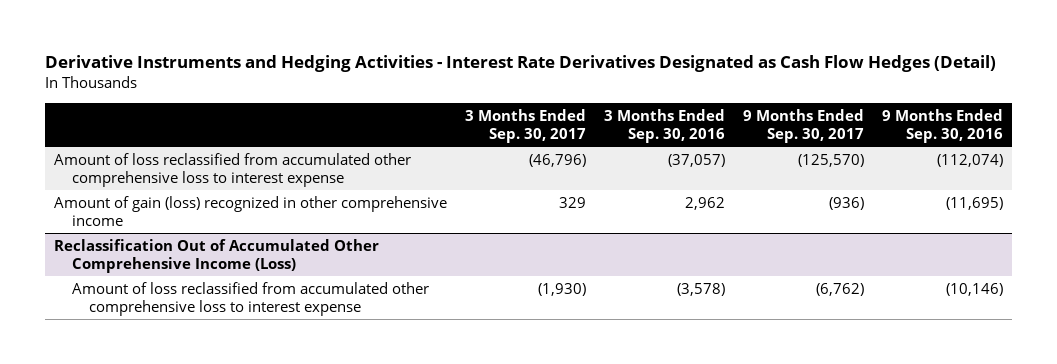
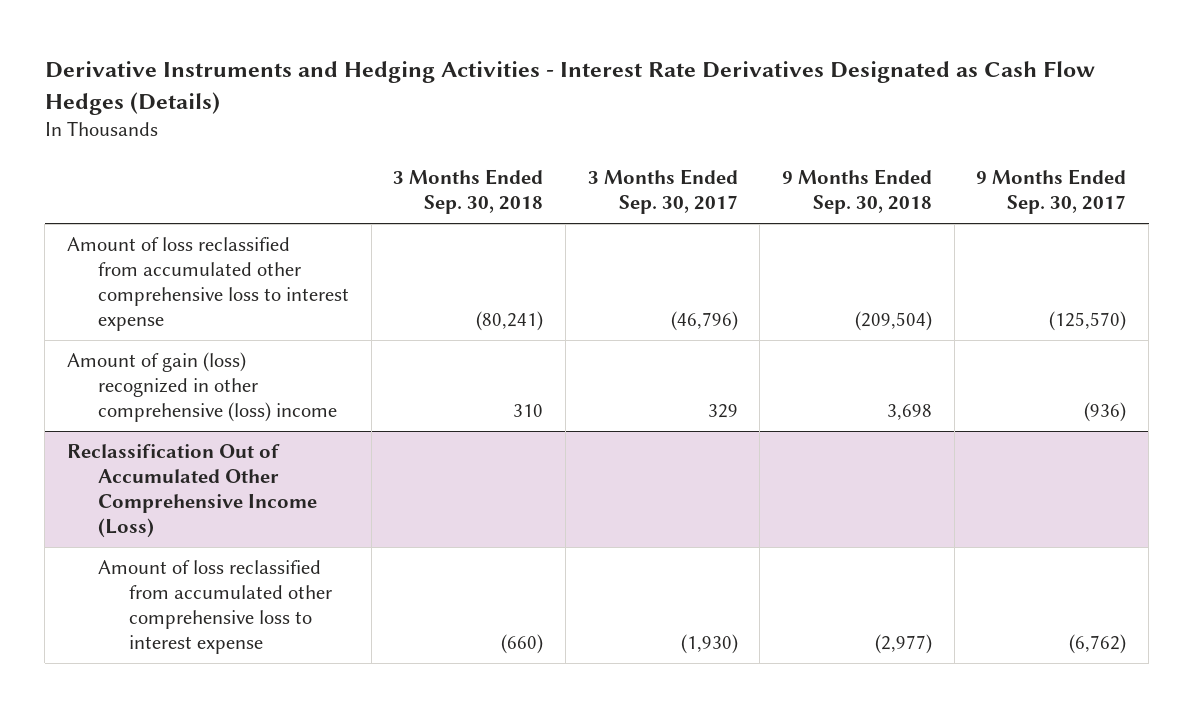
- Derivative Instruments and Hedging Activities - Interest Rate Derivatives Designated as Cash Flow Hedges (Detail)
+ Derivative Instruments and Hedging Activities - Interest Rate Derivatives Designated as Cash Flow Hedges (Details)
- | 3 Months Ended Sep. 30, 2017 | 3 Months Ended Sep. 30, 2016 | 9 Months Ended Sep. 30, 2017 | 9 Months Ended Sep. 30, 2016
+ | 3 Months Ended Sep. 30, 2018 | 3 Months Ended Sep. 30, 2017 | 9 Months Ended Sep. 30, 2018 | 9 Months Ended Sep. 30, 2017
- Amount of gain (loss) recognized in other comprehensive income | 329 | 2,962 | (936) | (11,695)
+ Amount of gain (loss) recognized in other comprehensive (loss) income | 310 | 329 | 3,698 | (936)

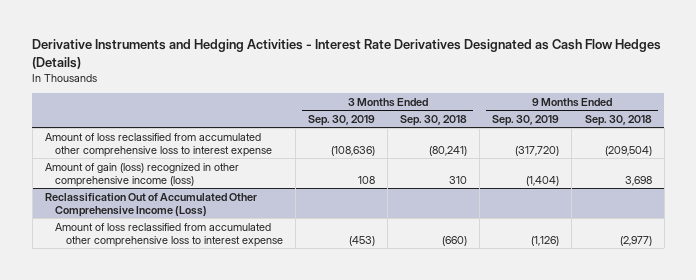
- | 3 Months Ended Sep. 30, 2018 | 3 Months Ended Sep. 30, 2017 | 9 Months Ended Sep. 30, 2018 | 9 Months Ended Sep. 30, 2017
+ | 3 Months Ended Sep. 30, 2019 | 3 Months Ended Sep. 30, 2018 | 9 Months Ended Sep. 30, 2019 | 9 Months Ended Sep. 30, 2018
- Amount of gain (loss) recognized in other comprehensive (loss) income | 310 | 329 | 3,698 | (936)
+ Amount of gain (loss) recognized in other comprehensive income (loss) | 108 | 310 | (1,404) | 3,698

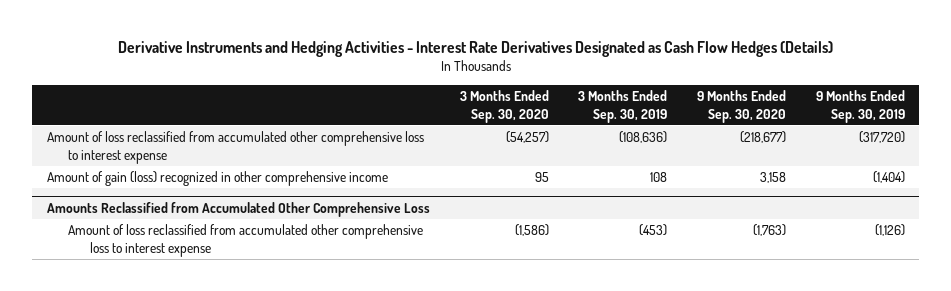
- | 3 Months Ended Sep. 30, 2019 | 3 Months Ended Sep. 30, 2018 | 9 Months Ended Sep. 30, 2019 | 9 Months Ended Sep. 30, 2018
+ | 3 Months Ended Sep. 30, 2020 | 3 Months Ended Sep. 30, 2019 | 9 Months Ended Sep. 30, 2020 | 9 Months Ended Sep. 30, 2019
- Amount of gain (loss) recognized in other comprehensive income (loss) | 108 | 310 | (1,404) | 3,698
- Reclassification Out of Accumulated Other Comprehensive Income (Loss)
+ Amount of gain (loss) recognized in other comprehensive income | 95 | 108 | 3,158 | (1,404)
+ Amounts Reclassified from Accumulated Other Comprehensive Loss

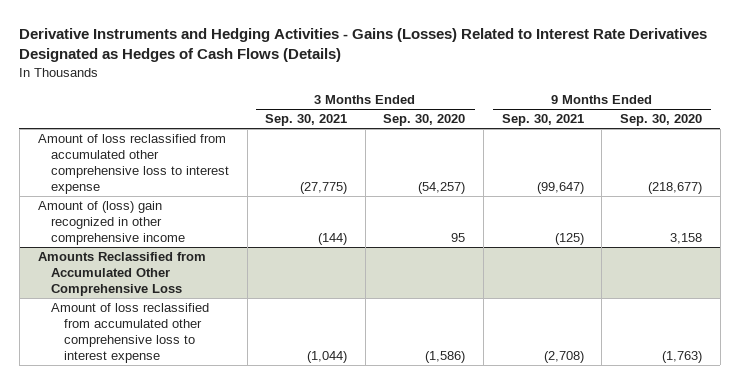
- Derivative Instruments and Hedging Activities - Interest Rate Derivatives Designated as Cash Flow Hedges (Details)
+ Derivative Instruments and Hedging Activities - Gains (Losses) Related to Interest Rate Derivatives Designated as Hedges of Cash Flows (Details)
- | 3 Months Ended Sep. 30, 2020 | 3 Months Ended Sep. 30, 2019 | 9 Months Ended Sep. 30, 2020 | 9 Months Ended Sep. 30, 2019
+ | 3 Months Ended Sep. 30, 2021 | 3 Months Ended Sep. 30, 2020 | 9 Months Ended Sep. 30, 2021 | 9 Months Ended Sep. 30, 2020
- Amount of gain (loss) recognized in other comprehensive income | 95 | 108 | 3,158 | (1,404)
+ Amount of (loss) gain recognized in other comprehensive income | (144) | 95 | (125) | 3,158

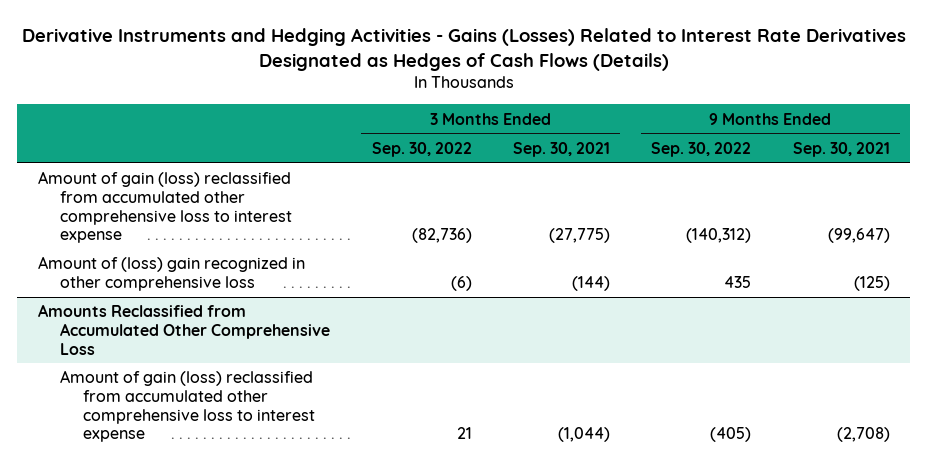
- | 3 Months Ended Sep. 30, 2021 | 3 Months Ended Sep. 30, 2020 | 9 Months Ended Sep. 30, 2021 | 9 Months Ended Sep. 30, 2020
+ | 3 Months Ended Sep. 30, 2022 | 3 Months Ended Sep. 30, 2021 | 9 Months Ended Sep. 30, 2022 | 9 Months Ended Sep. 30, 2021
- Amount of loss reclassified from accumulated other comprehensive loss to interest expense | (27,775) | (54,257) | (99,647) | (218,677)
- Amount of (loss) gain recognized in other comprehensive income | (144) | 95 | (125) | 3,158
+ Amount of gain (loss) reclassified from accumulated other comprehensive loss to interest expense | (82,736) | (27,775) | (140,312) | (99,647)
+ Amount of (loss) gain recognized in other comprehensive loss | (6) | (144) | 435 | (125)
@ Amounts Reclassified from Accumulated Other Comprehensive Loss
- Amount of loss reclassified from accumulated other comprehensive loss to interest expense | (1,044) | (1,586) | (2,708) | (1,763)
+ Amount of gain (loss) reclassified from accumulated other comprehensive loss to interest expense | 21 | (1,044) | (405) | (2,708)

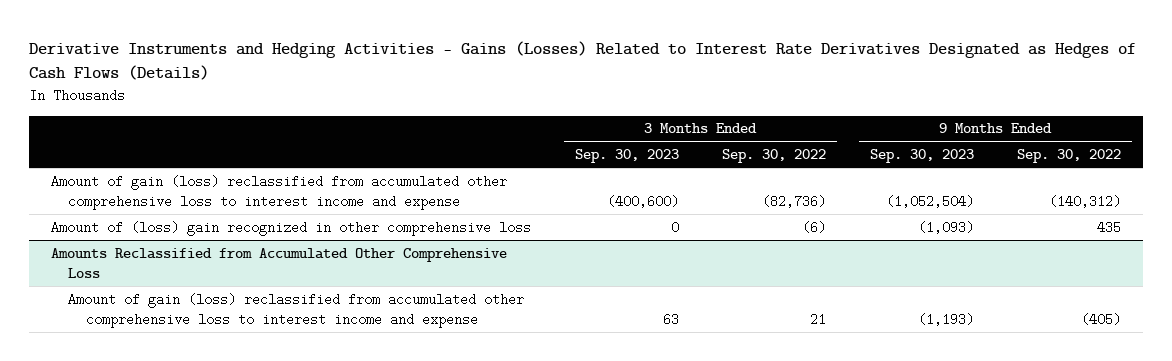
- | 3 Months Ended Sep. 30, 2022 | 3 Months Ended Sep. 30, 2021 | 9 Months Ended Sep. 30, 2022 | 9 Months Ended Sep. 30, 2021
+ | 3 Months Ended Sep. 30, 2023 | 3 Months Ended Sep. 30, 2022 | 9 Months Ended Sep. 30, 2023 | 9 Months Ended Sep. 30, 2022
- Amount of gain (loss) reclassified from accumulated other comprehensive loss to interest expense | (82,736) | (27,775) | (140,312) | (99,647)
+ Amount of gain (loss) reclassified from accumulated other comprehensive loss to interest income and expense | (400,600) | (82,736) | (1,052,504) | (140,312)
@ Amounts Reclassified from Accumulated Other Comprehensive Loss
- Amount of gain (loss) reclassified from accumulated other comprehensive loss to interest expense | 21 | (1,044) | (405) | (2,708)
+ Amount of gain (loss) reclassified from accumulated other comprehensive loss to interest income and expense | 63 | 21 | (1,193) | (405)

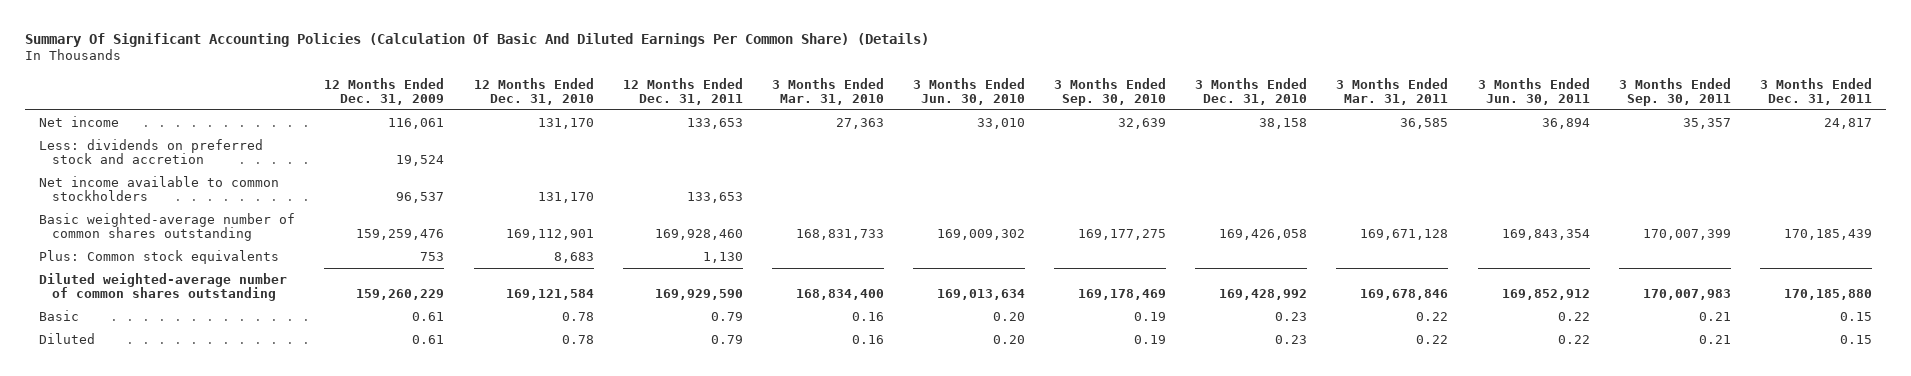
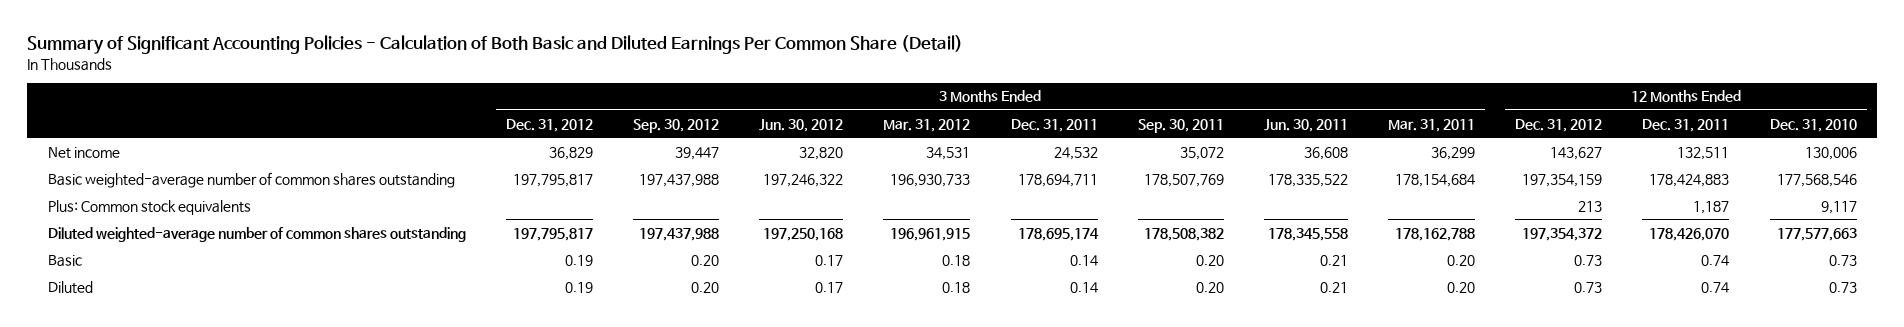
- Summary Of Significant Accounting Policies (Calculation Of Basic And Diluted Earnings Per Common Share) (Details)
+ Summary of Significant Accounting Policies - Calculation of Both Basic and Diluted Earnings Per Common Share (Detail)
- | 12 Months Ended Dec. 31, 2009 | 12 Months Ended Dec. 31, 2010 | 12 Months Ended Dec. 31, 2011 | 3 Months Ended Mar. 31, 2010 | 3 Months Ended Jun. 30, 2010 | 3 Months Ended Sep. 30, 2010 | 3 Months Ended Dec. 31, 2010 | 3 Months Ended Mar. 31, 2011 | 3 Months Ended Jun. 30, 2011 | 3 Months Ended Sep. 30, 2011 | 3 Months Ended Dec. 31, 2011
+ | 3 Months Ended Dec. 31, 2012 | 3 Months Ended Sep. 30, 2012 | 3 Months Ended Jun. 30, 2012 | 3 Months Ended Mar. 31, 2012 | 3 Months Ended Dec. 31, 2011 | 3 Months Ended Sep. 30, 2011 | 3 Months Ended Jun. 30, 2011 | 3 Months Ended Mar. 31, 2011 | 12 Months Ended Dec. 31, 2012 | 12 Months Ended Dec. 31, 2011 | 12 Months Ended Dec. 31, 2010
- Net income | 116,061 | 131,170 | 133,653 | 27,363 | 33,010 | 32,639 | 38,158 | 36,585 | 36,894 | 35,357 | 24,817
- Less: dividends on preferred stock and accretion | 19,524 | | | | | | | | | |
- Net income available to common stockholders | 96,537 | 131,170 | 133,653 | | | | | | | |
- Basic weighted-average number of common shares outstanding | 159,259,476 | 169,112,901 | 169,928,460 | 168,831,733 | 169,009,302 | 169,177,275 | 169,426,058 | 169,671,128 | 169,843,354 | 170,007,399 | 170,185,439
- Plus: Common stock equivalents | 753 | 8,683 | 1,130 | | | | | | | |
- Diluted weighted-average number of common shares outstanding | 159,260,229 | 169,121,584 | 169,929,590 | 168,834,400 | 169,013,634 | 169,178,469 | 169,428,992 | 169,678,846 | 169,852,912 | 170,007,983 | 170,185,880
- Basic | 0.61 | 0.78 | 0.79 | 0.16 | 0.20 | 0.19 | 0.23 | 0.22 | 0.22 | 0.21 | 0.15
- Diluted | 0.61 | 0.78 | 0.79 | 0.16 | 0.20 | 0.19 | 0.23 | 0.22 | 0.22 | 0.21 | 0.15
+ Net income | 36,829 | 39,447 | 32,820 | 34,531 | 24,532 | 35,072 | 36,608 | 36,299 | 143,627 | 132,511 | 130,006
+ Basic weighted-average number of common shares outstanding | 197,795,817 | 197,437,988 | 197,246,322 | 196,930,733 | 178,694,711 | 178,507,769 | 178,335,522 | 178,154,684 | 197,354,159 | 178,424,883 | 177,568,546
+ Plus: Common stock equivalents | | | | | | | | | 213 | 1,187 | 9,117
+ Diluted weighted-average number of common shares outstanding | 197,795,817 | 197,437,988 | 197,250,168 | 196,961,915 | 178,695,174 | 178,508,382 | 178,345,558 | 178,162,788 | 197,354,372 | 178,426,070 | 177,577,663
+ Basic | 0.19 | 0.20 | 0.17 | 0.18 | 0.14 | 0.20 | 0.21 | 0.20 | 0.73 | 0.74 | 0.73
+ Diluted | 0.19 | 0.20 | 0.17 | 0.18 | 0.14 | 0.20 | 0.21 | 0.20 | 0.73 | 0.74 | 0.73

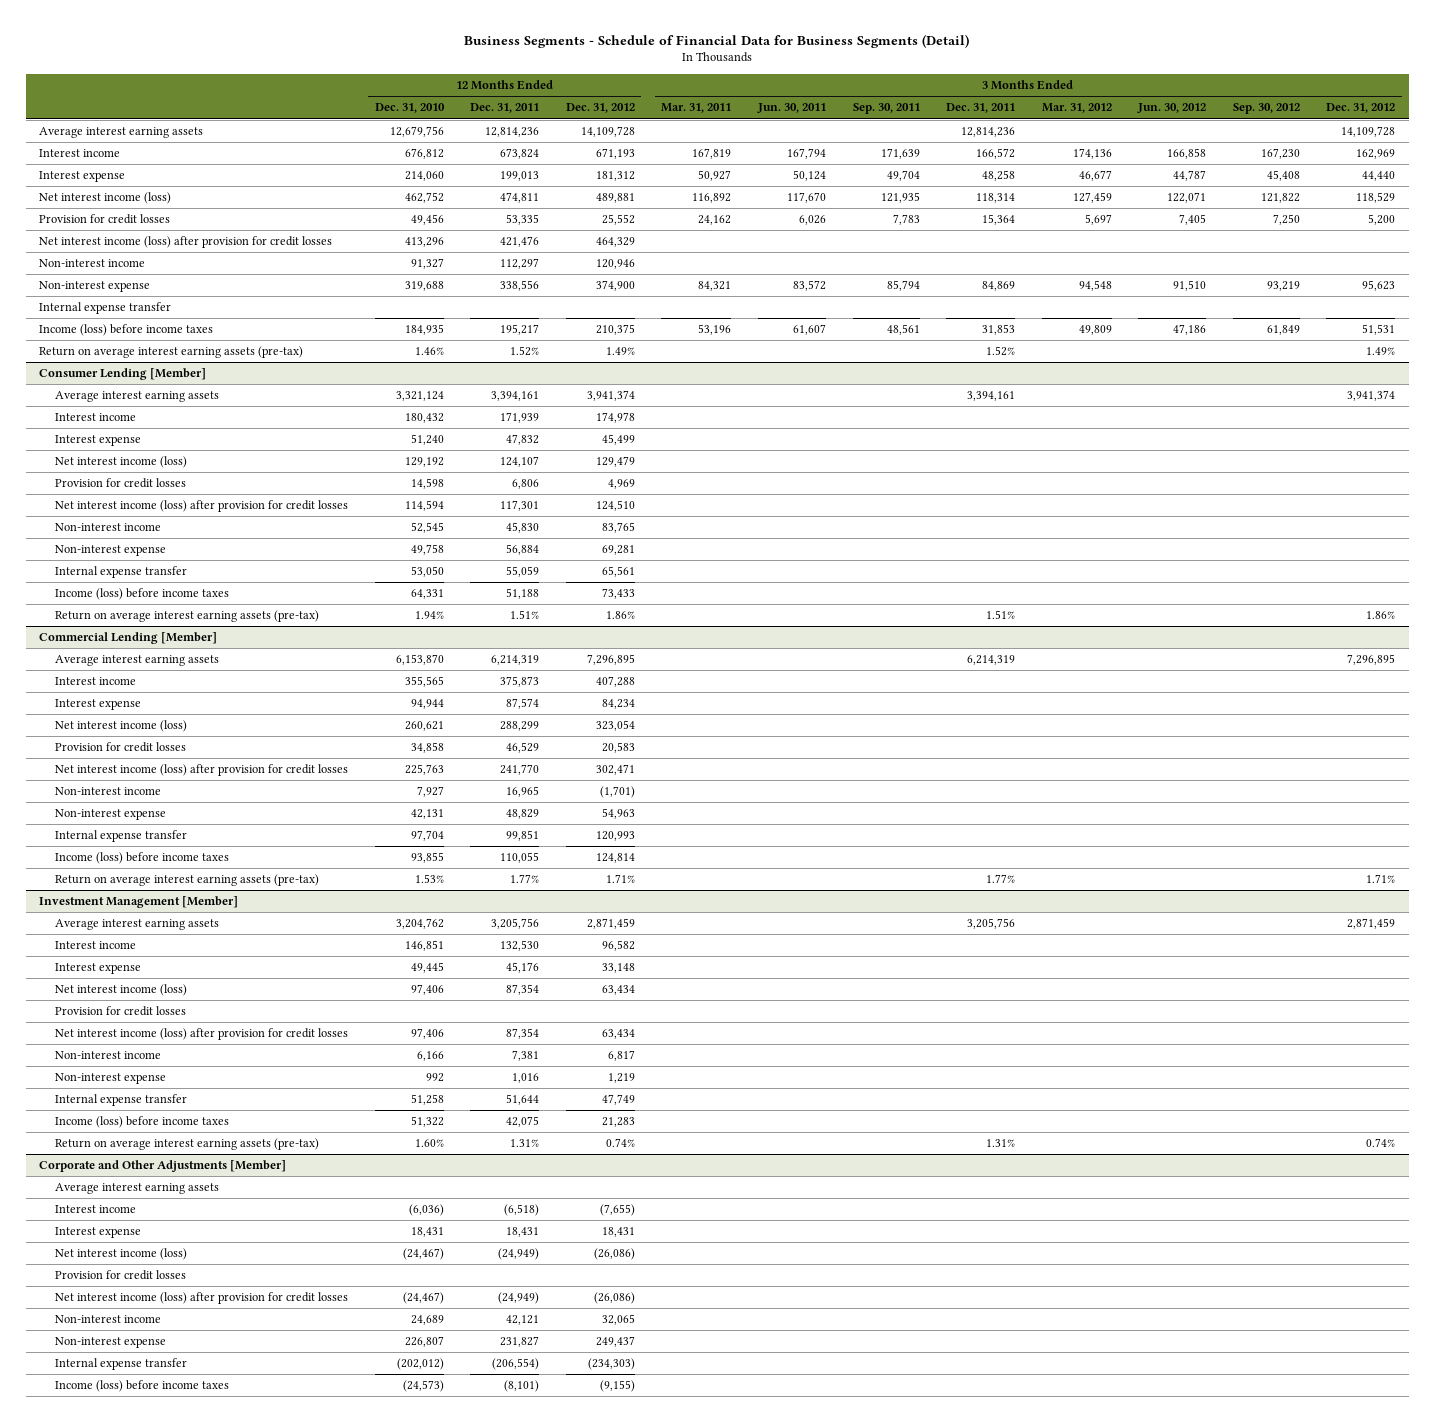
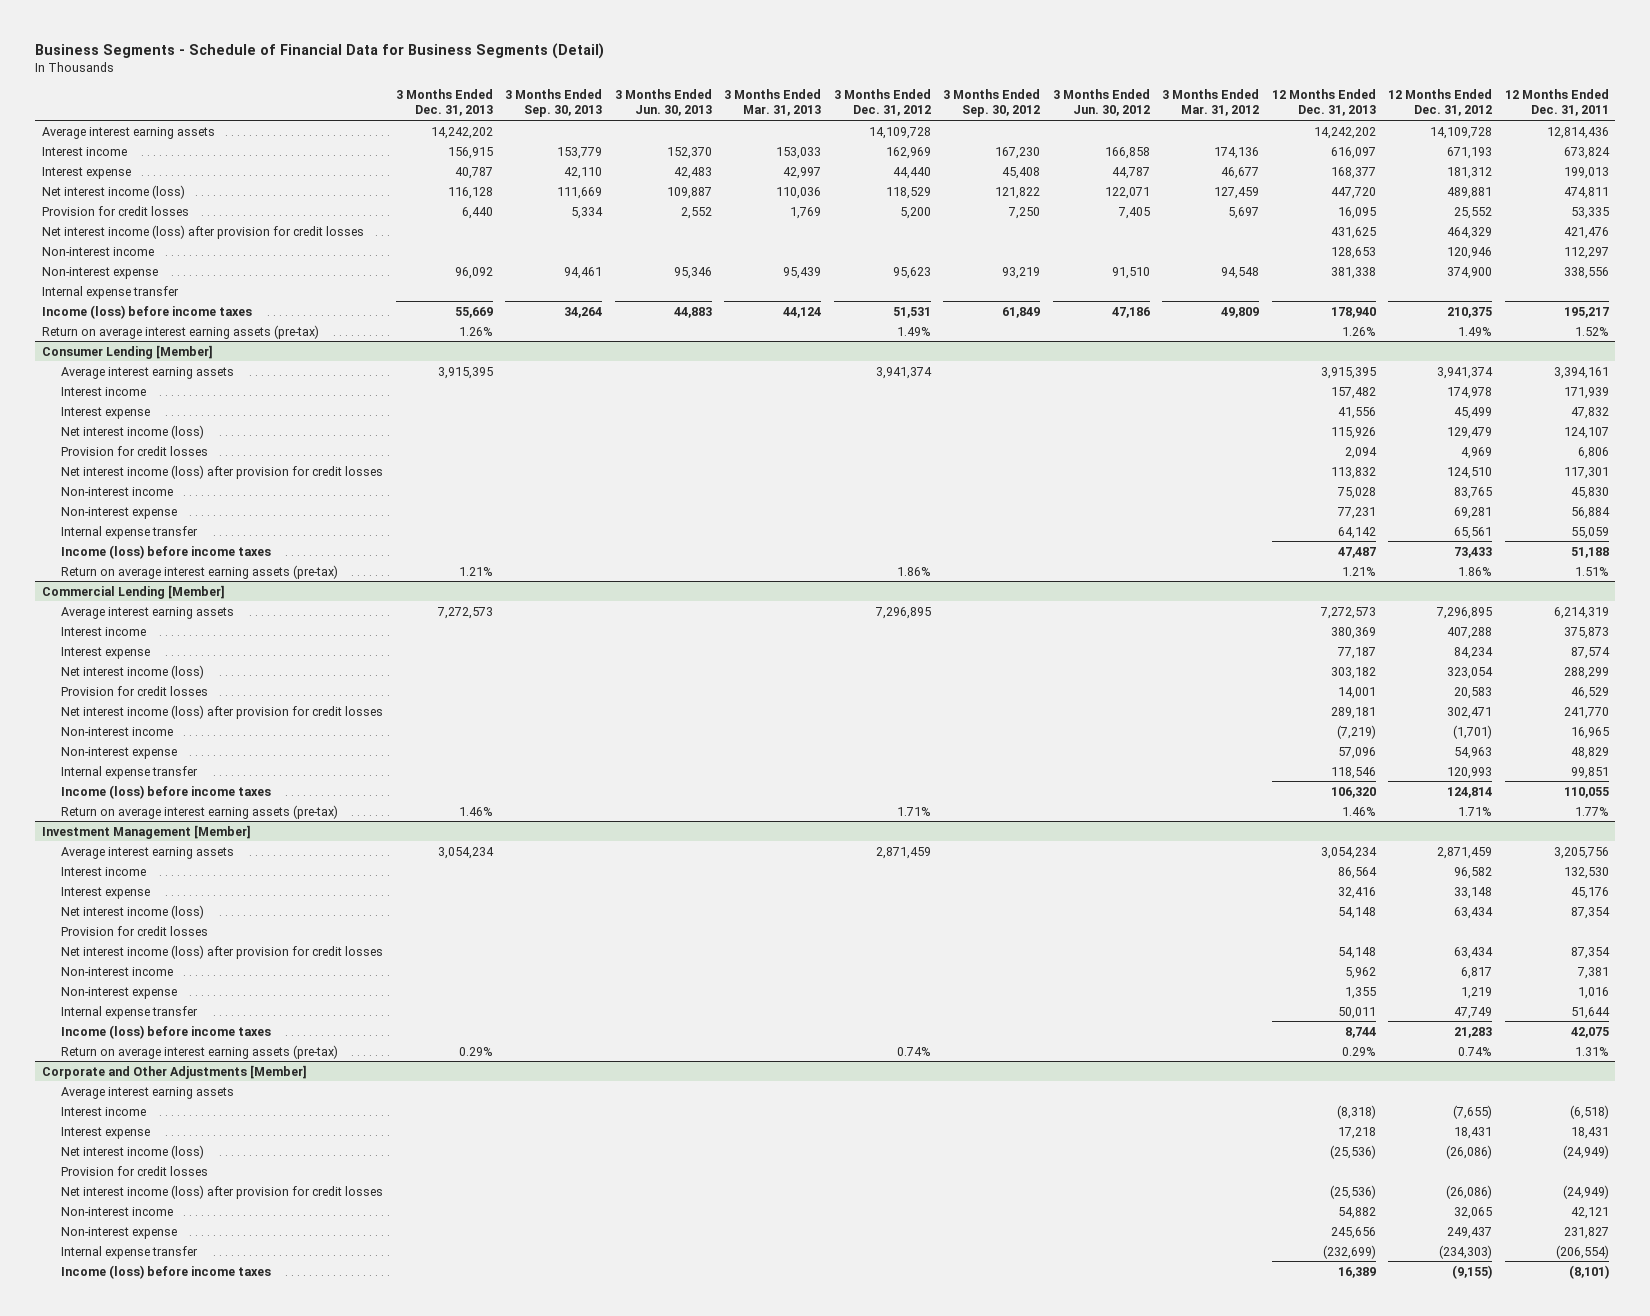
- | 12 Months Ended Dec. 31, 2010 | 12 Months Ended Dec. 31, 2011 | 12 Months Ended Dec. 31, 2012 | 3 Months Ended Mar. 31, 2011 | 3 Months Ended Jun. 30, 2011 | 3 Months Ended Sep. 30, 2011 | 3 Months Ended Dec. 31, 2011 | 3 Months Ended Mar. 31, 2012 | 3 Months Ended Jun. 30, 2012 | 3 Months Ended Sep. 30, 2012 | 3 Months Ended Dec. 31, 2012
+ | 3 Months Ended Dec. 31, 2013 | 3 Months Ended Sep. 30, 2013 | 3 Months Ended Jun. 30, 2013 | 3 Months Ended Mar. 31, 2013 | 3 Months Ended Dec. 31, 2012 | 3 Months Ended Sep. 30, 2012 | 3 Months Ended Jun. 30, 2012 | 3 Months Ended Mar. 31, 2012 | 12 Months Ended Dec. 31, 2013 | 12 Months Ended Dec. 31, 2012 | 12 Months Ended Dec. 31, 2011
- Average interest earning assets | 12,679,756 | 12,814,236 | 14,109,728 | | | | 12,814,236 | | | | 14,109,728
+ Average interest earning assets | 14,242,202 | | | | 14,109,728 | | | | 14,242,202 | 14,109,728 | 12,814,436

